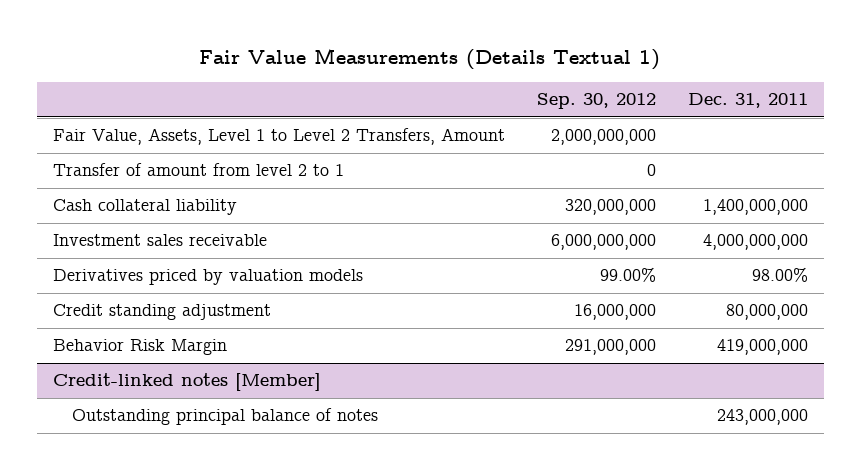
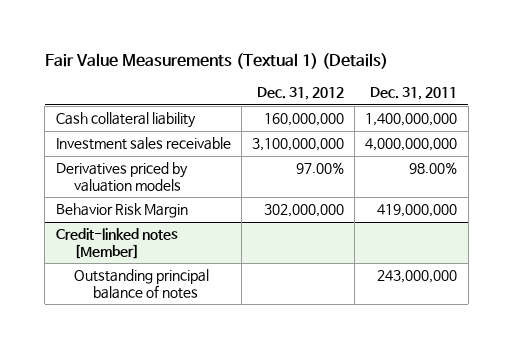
- Fair Value Measurements (Details Textual 1)
+ Fair Value Measurements (Textual 1) (Details)
- | Sep. 30, 2012 | Dec. 31, 2011
+ | Dec. 31, 2012 | Dec. 31, 2011
- Fair Value, Assets, Level 1 to Level 2 Transfers, Amount | 2,000,000,000 |
- Transfer of amount from level 2 to 1 | 0 |
- Credit standing adjustment | 16,000,000 | 80,000,000

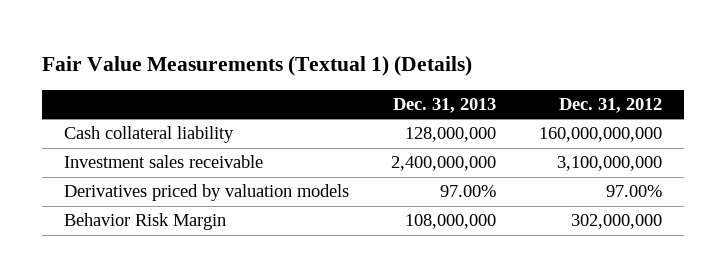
- | Dec. 31, 2012 | Dec. 31, 2011
+ | Dec. 31, 2013 | Dec. 31, 2012
- Cash collateral liability | 160,000,000 | 1,400,000,000
+ Cash collateral liability | 128,000,000 | 160,000,000,000
- Credit-linked notes [Member]
- Outstanding principal balance of notes | | 243,000,000

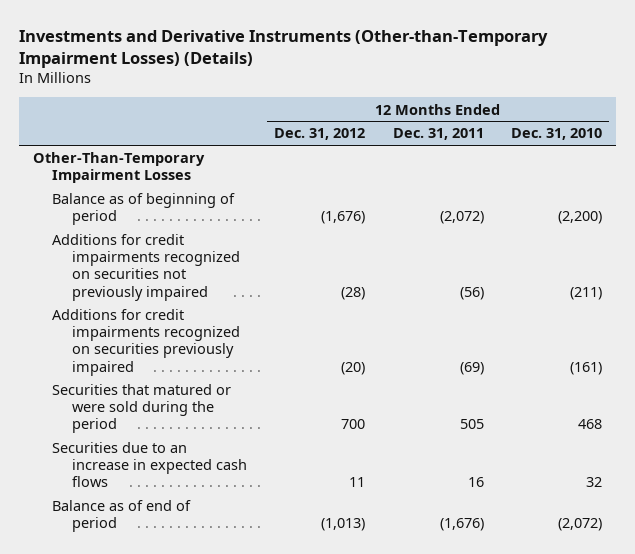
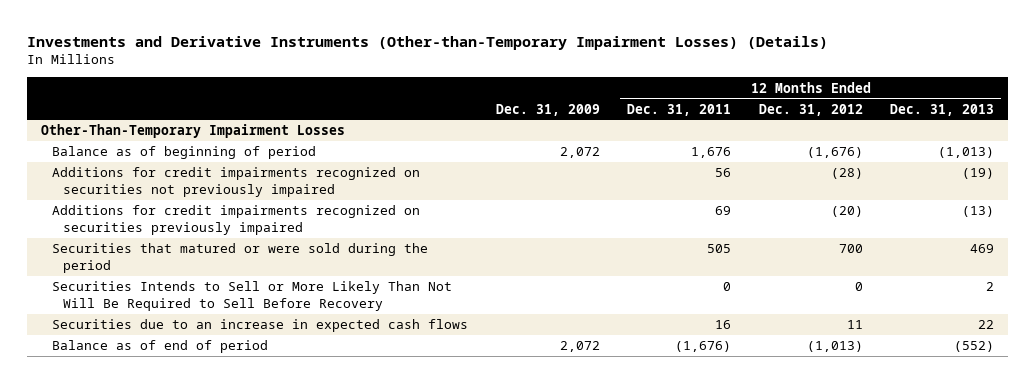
- | 12 Months Ended Dec. 31, 2012 | 12 Months Ended Dec. 31, 2011 | 12 Months Ended Dec. 31, 2010
+ | Dec. 31, 2009 | 12 Months Ended Dec. 31, 2011 | 12 Months Ended Dec. 31, 2012 | 12 Months Ended Dec. 31, 2013
- Balance as of beginning of period | (1,676) | (2,072) | (2,200)
- Additions for credit impairments recognized on securities not previously impaired | (28) | (56) | (211)
- Additions for credit impairments recognized on securities previously impaired | (20) | (69) | (161)
+ Balance as of beginning of period | 2,072 | 1,676 | (1,676) | (1,013)
+ Additions for credit impairments recognized on securities not previously impaired | | 56 | (28) | (19)
+ Additions for credit impairments recognized on securities previously impaired | | 69 | (20) | (13)
+ Securities Intends to Sell or More Likely Than Not Will Be Required to Sell Before Recovery | | 0 | 0 | 2

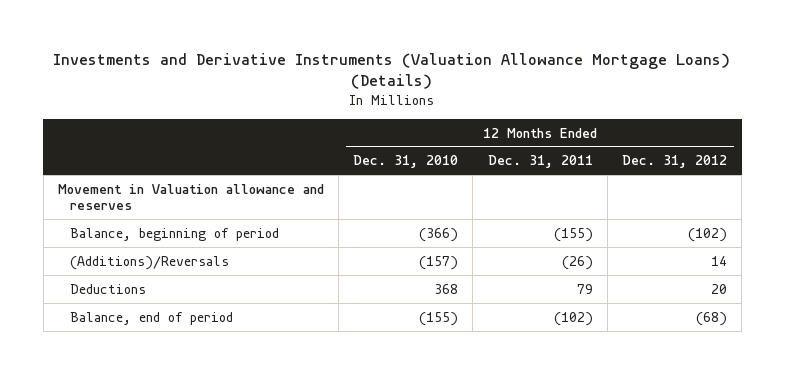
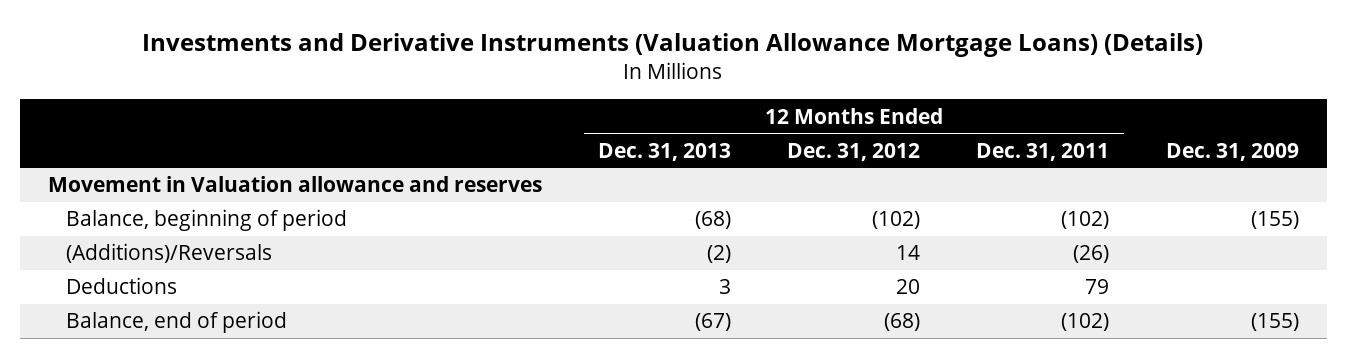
- | 12 Months Ended Dec. 31, 2010 | 12 Months Ended Dec. 31, 2011 | 12 Months Ended Dec. 31, 2012
+ | 12 Months Ended Dec. 31, 2013 | 12 Months Ended Dec. 31, 2012 | 12 Months Ended Dec. 31, 2011 | Dec. 31, 2009
- Balance, beginning of period | (366) | (155) | (102)
+ Balance, beginning of period | (68) | (102) | (102) | (155)

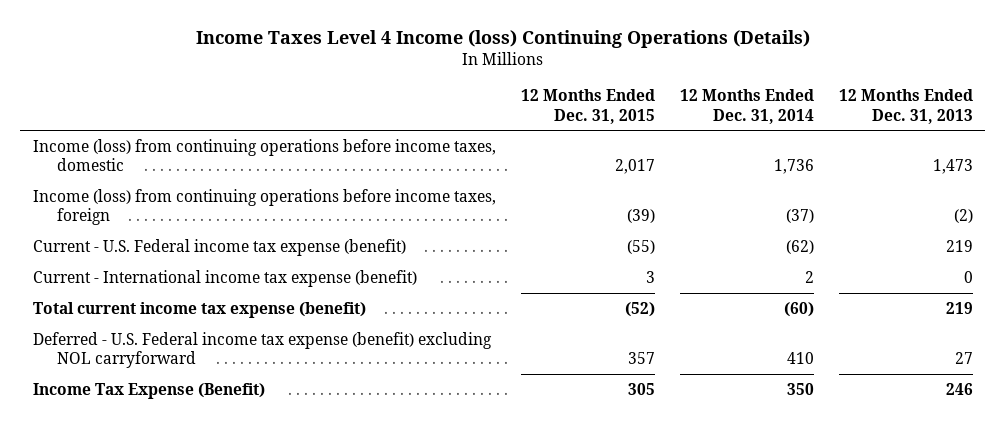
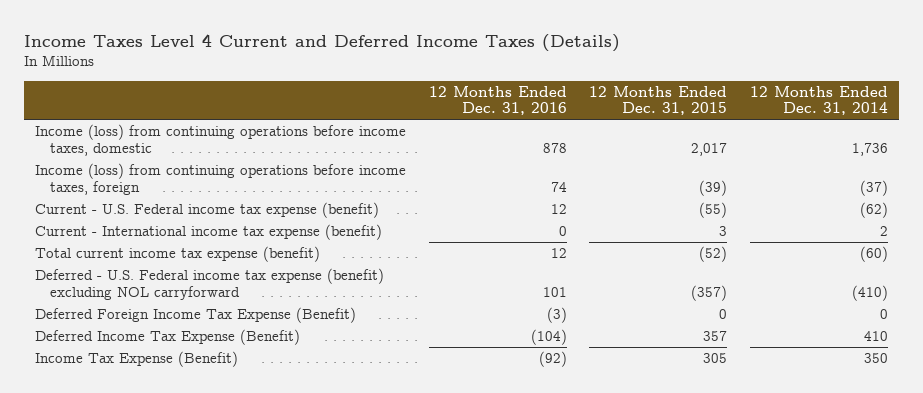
- Income Taxes Level 4 Income (loss) Continuing Operations (Details)
+ Income Taxes Level 4 Current and Deferred Income Taxes (Details)
- | 12 Months Ended Dec. 31, 2015 | 12 Months Ended Dec. 31, 2014 | 12 Months Ended Dec. 31, 2013
+ | 12 Months Ended Dec. 31, 2016 | 12 Months Ended Dec. 31, 2015 | 12 Months Ended Dec. 31, 2014
- Deferred - U.S. Federal income tax expense (benefit) excluding NOL carryforward | 357 | 410 | 27
+ Deferred - U.S. Federal income tax expense (benefit) excluding NOL carryforward | 101 | (357) | (410)
+ Deferred Foreign Income Tax Expense (Benefit) | (3) | 0 | 0
+ Deferred Income Tax Expense (Benefit) | (104) | 357 | 410

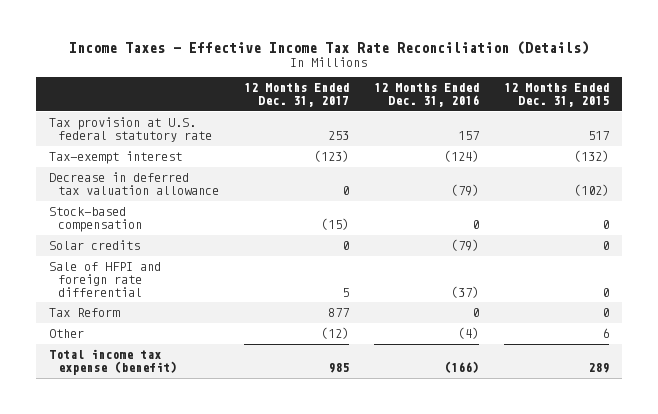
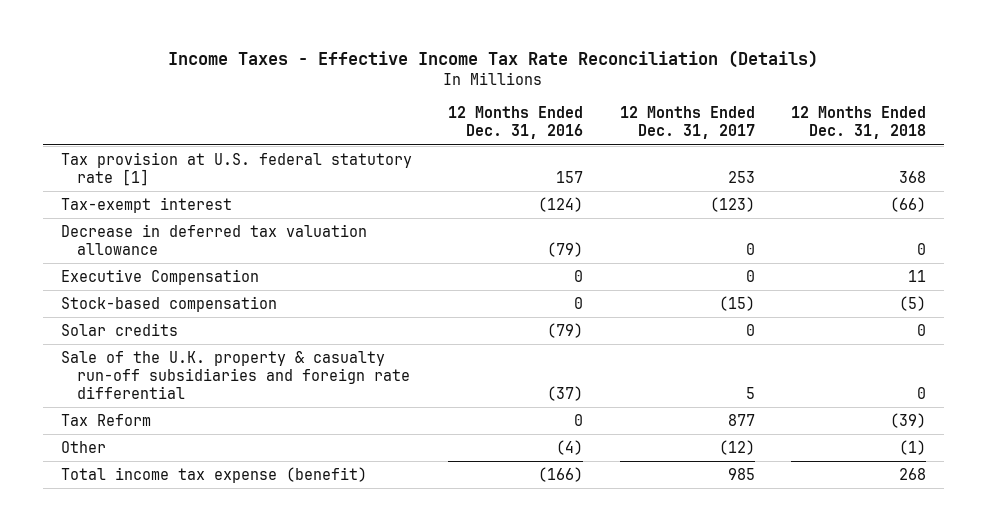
- | 12 Months Ended Dec. 31, 2017 | 12 Months Ended Dec. 31, 2016 | 12 Months Ended Dec. 31, 2015
+ | 12 Months Ended Dec. 31, 2016 | 12 Months Ended Dec. 31, 2017 | 12 Months Ended Dec. 31, 2018
- Tax provision at U.S. federal statutory rate | 253 | 157 | 517
+ Tax provision at U.S. federal statutory rate [1] | 157 | 253 | 368
+ Executive Compensation | 0 | 0 | 11
- Sale of HFPI and foreign rate differential | 5 | (37) | 0
+ Sale of the U.K. property & casualty run-off subsidiaries and foreign rate differential | (37) | 5 | 0

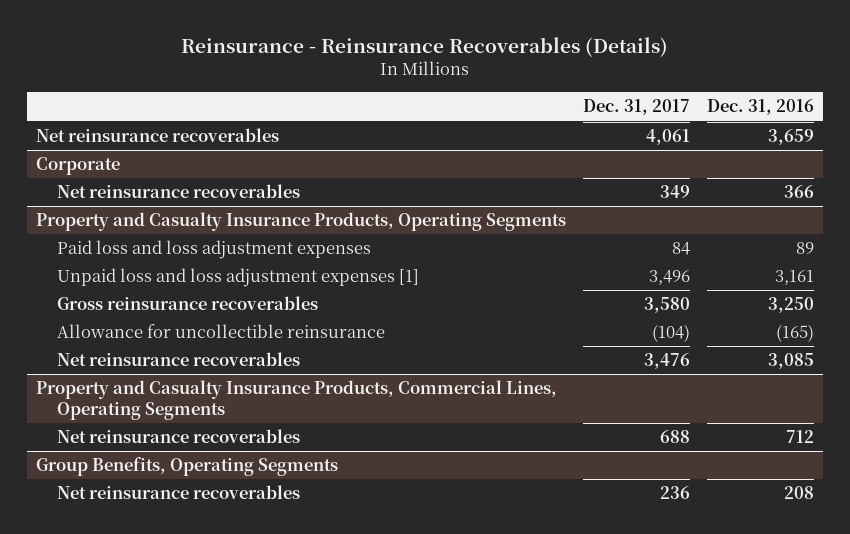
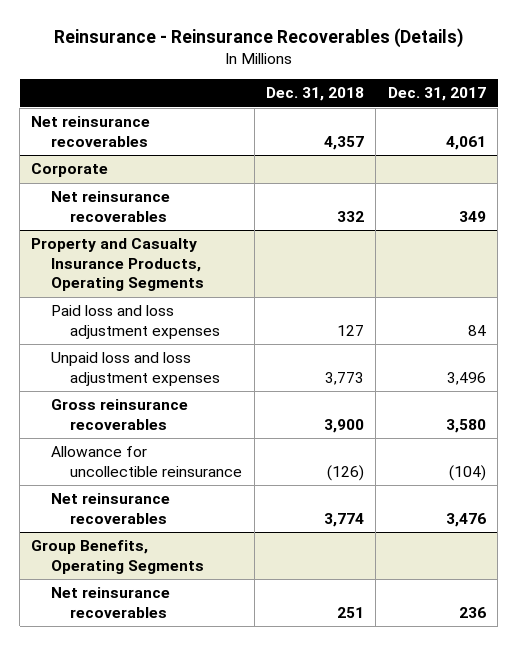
- | Dec. 31, 2017 | Dec. 31, 2016
+ | Dec. 31, 2018 | Dec. 31, 2017
@ Property and Casualty Insurance Products, Operating Segments
- Unpaid loss and loss adjustment expenses [1] | 3,496 | 3,161
+ Unpaid loss and loss adjustment expenses | 3,773 | 3,496
- Property and Casualty Insurance Products, Commercial Lines, Operating Segments
- Net reinsurance recoverables | 688 | 712

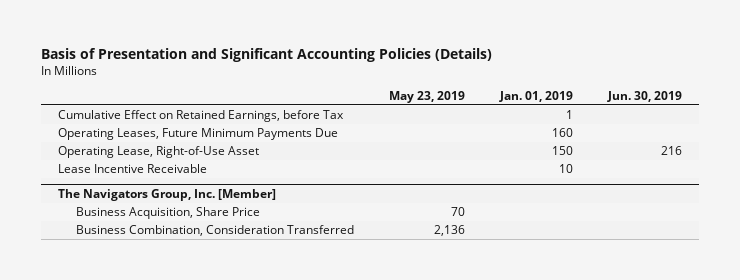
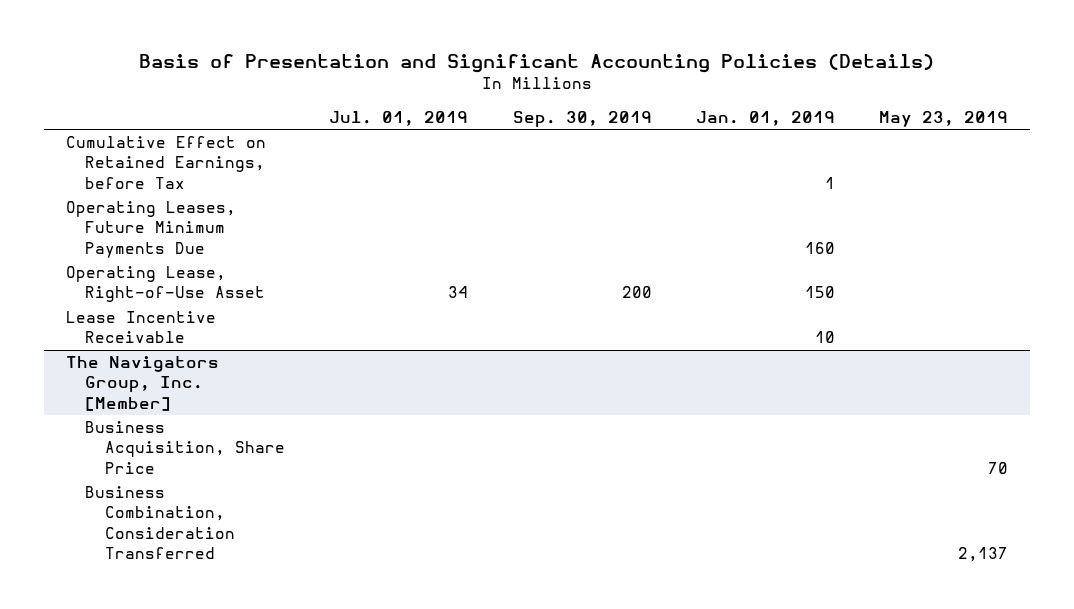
- | May 23, 2019 | Jan. 01, 2019 | Jun. 30, 2019
+ | Jul. 01, 2019 | Sep. 30, 2019 | Jan. 01, 2019 | May 23, 2019
@ The Navigators Group, Inc. [Member]
- Business Combination, Consideration Transferred | 2,136 | |
+ Business Combination, Consideration Transferred | | | | 2,137

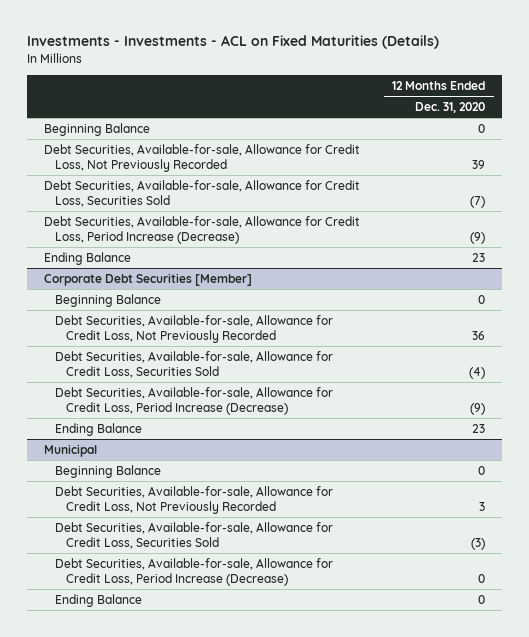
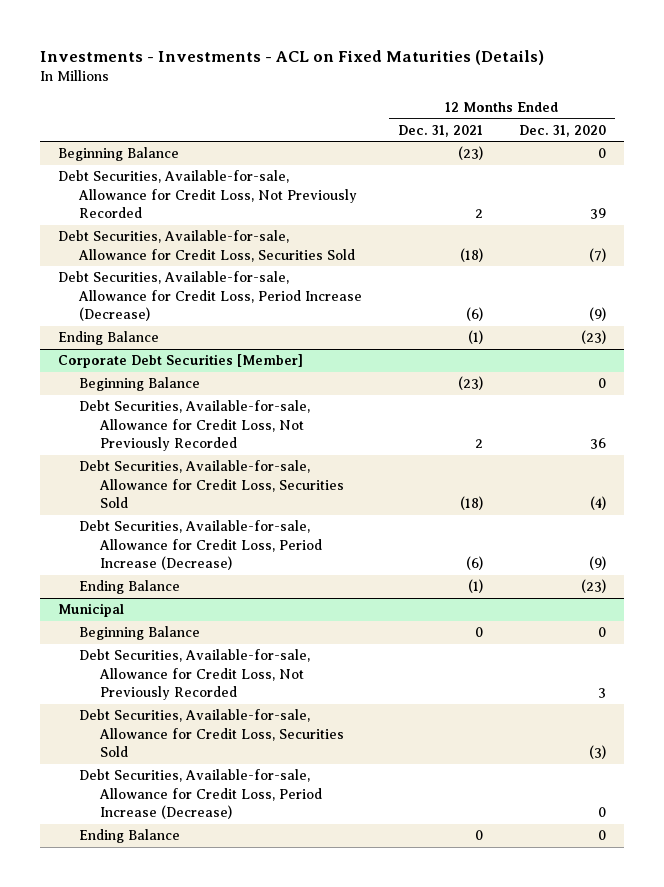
- | 12 Months Ended Dec. 31, 2020
+ | 12 Months Ended Dec. 31, 2021 | 12 Months Ended Dec. 31, 2020
- Ending Balance | 23
+ Ending Balance | (1) | (23)
@ Corporate Debt Securities [Member]
- Ending Balance | 23
+ Ending Balance | (1) | (23)

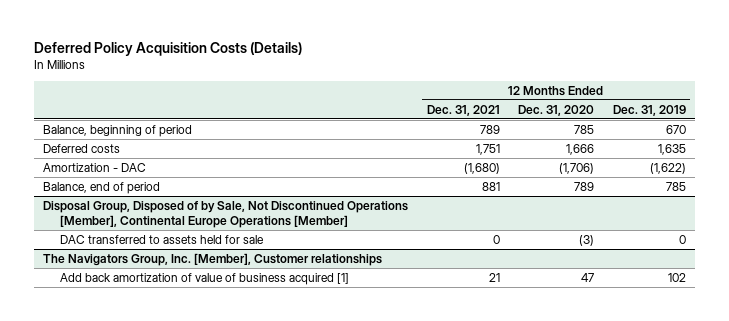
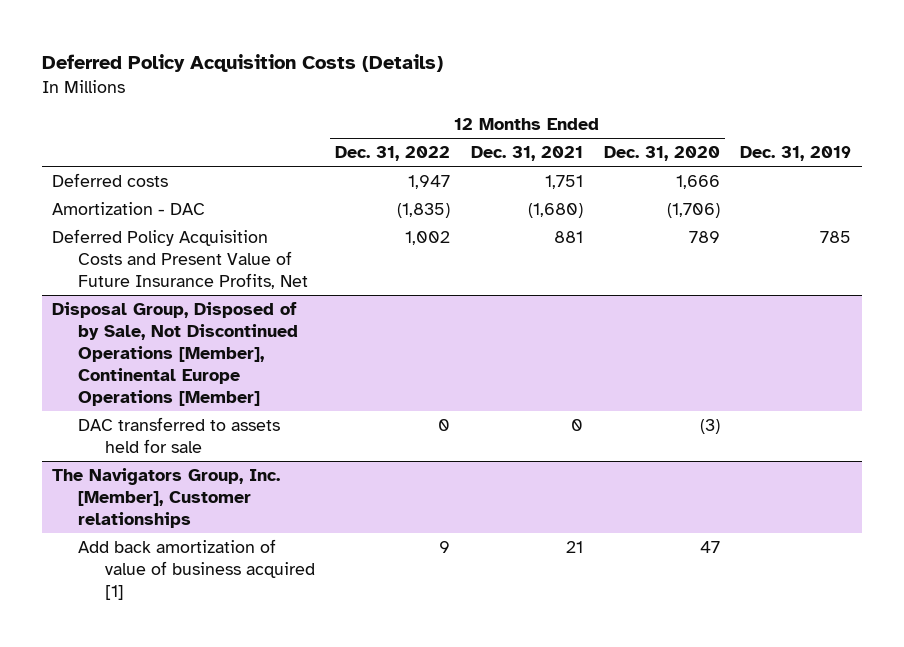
- | 12 Months Ended Dec. 31, 2021 | 12 Months Ended Dec. 31, 2020 | 12 Months Ended Dec. 31, 2019
+ | 12 Months Ended Dec. 31, 2022 | 12 Months Ended Dec. 31, 2021 | 12 Months Ended Dec. 31, 2020 | Dec. 31, 2019
- Balance, beginning of period | 789 | 785 | 670
- Balance, end of period | 881 | 789 | 785
+ Deferred Policy Acquisition Costs and Present Value of Future Insurance Profits, Net | 1,002 | 881 | 789 | 785

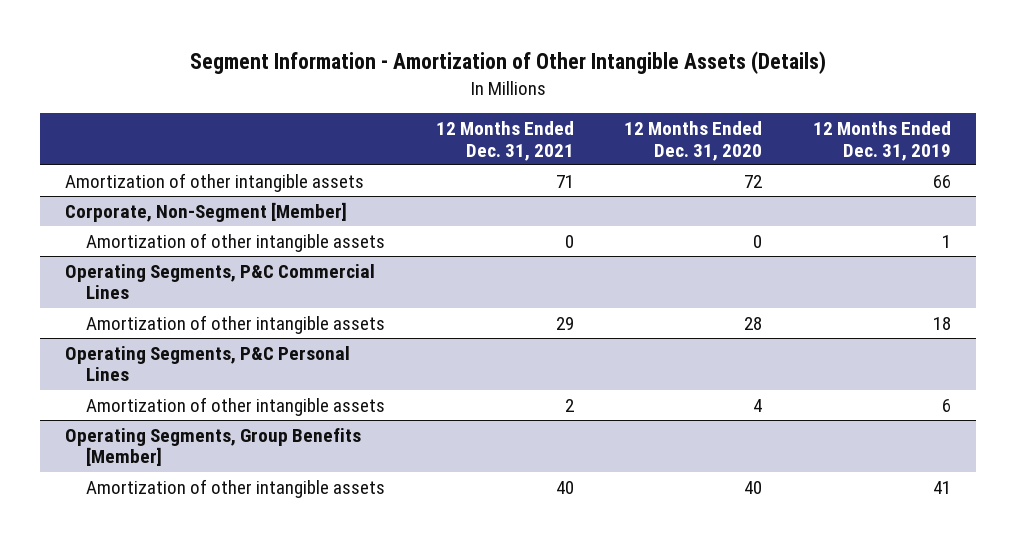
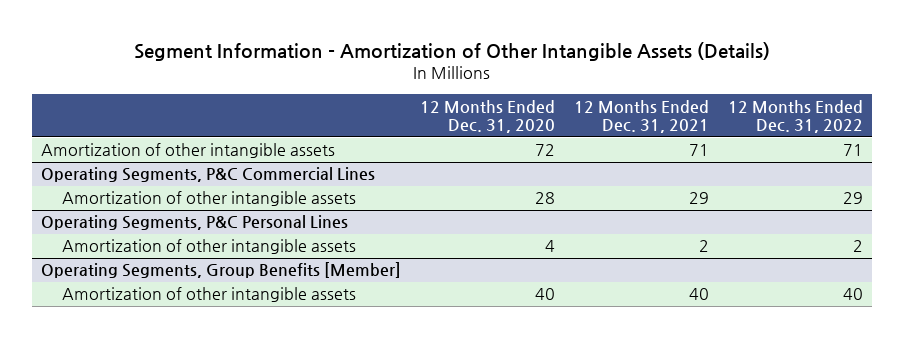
- | 12 Months Ended Dec. 31, 2021 | 12 Months Ended Dec. 31, 2020 | 12 Months Ended Dec. 31, 2019
+ | 12 Months Ended Dec. 31, 2020 | 12 Months Ended Dec. 31, 2021 | 12 Months Ended Dec. 31, 2022
- Corporate, Non-Segment [Member]
- Amortization of other intangible assets | 0 | 0 | 1

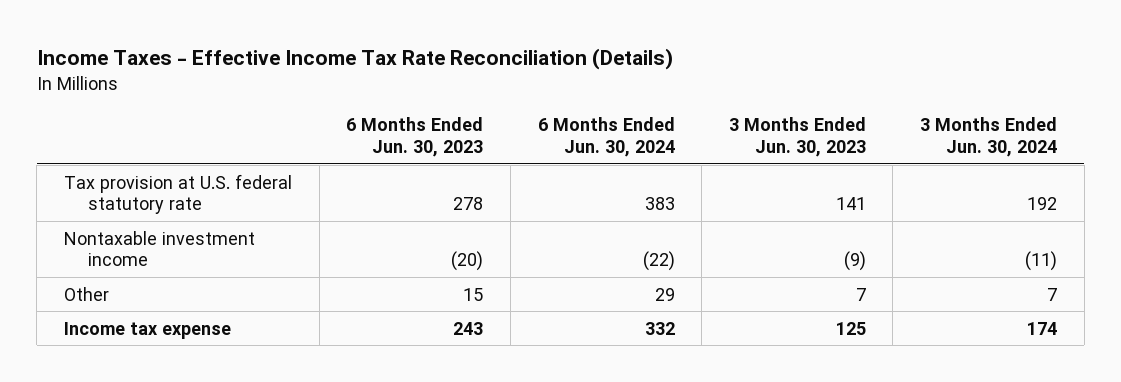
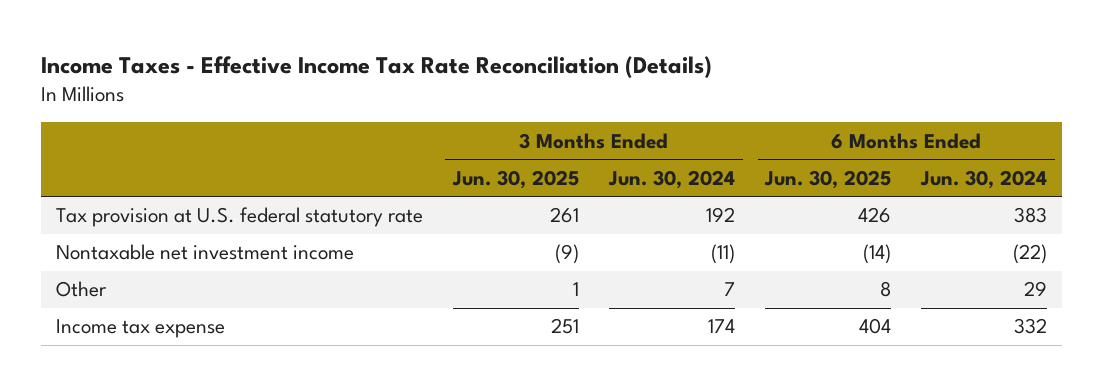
- | 6 Months Ended Jun. 30, 2023 | 6 Months Ended Jun. 30, 2024 | 3 Months Ended Jun. 30, 2023 | 3 Months Ended Jun. 30, 2024
+ | 3 Months Ended Jun. 30, 2025 | 3 Months Ended Jun. 30, 2024 | 6 Months Ended Jun. 30, 2025 | 6 Months Ended Jun. 30, 2024
- Nontaxable investment income | (20) | (22) | (9) | (11)
+ Nontaxable net investment income | (9) | (11) | (14) | (22)

